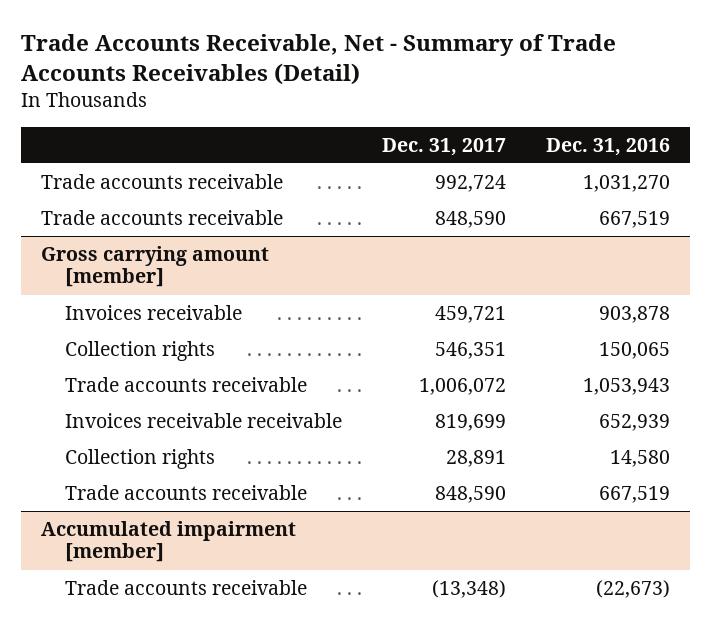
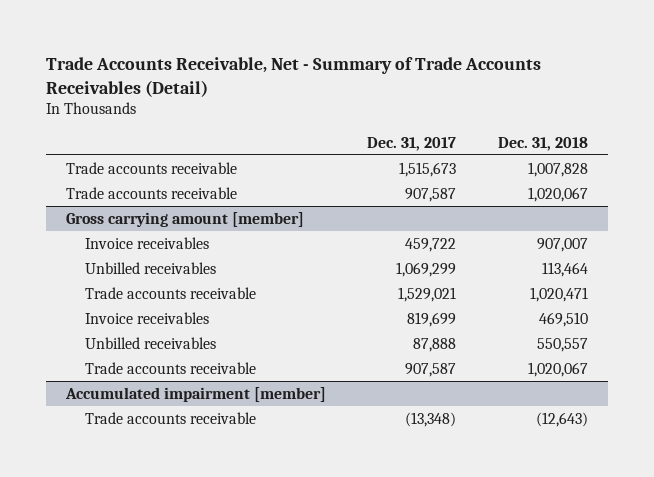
- | Dec. 31, 2017 | Dec. 31, 2016
+ | Dec. 31, 2017 | Dec. 31, 2018
- Trade accounts receivable | 992,724 | 1,031,270
- Trade accounts receivable | 848,590 | 667,519
+ Trade accounts receivable | 1,515,673 | 1,007,828
+ Trade accounts receivable | 907,587 | 1,020,067
@ Gross carrying amount [member]
- Invoices receivable | 459,721 | 903,878
- Collection rights | 546,351 | 150,065
- Trade accounts receivable | 1,006,072 | 1,053,943
- Invoices receivable receivable | 819,699 | 652,939
- Collection rights | 28,891 | 14,580
- Trade accounts receivable | 848,590 | 667,519
+ Invoice receivables | 459,722 | 907,007
+ Unbilled receivables | 1,069,299 | 113,464
+ Trade accounts receivable | 1,529,021 | 1,020,471
+ Invoice receivables | 819,699 | 469,510
+ Unbilled receivables | 87,888 | 550,557
+ Trade accounts receivable | 907,587 | 1,020,067

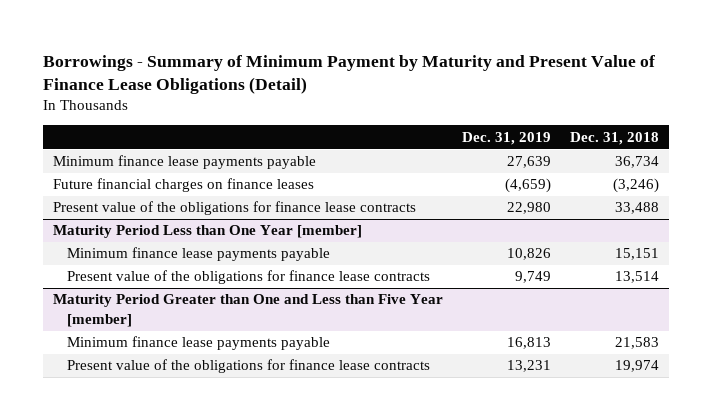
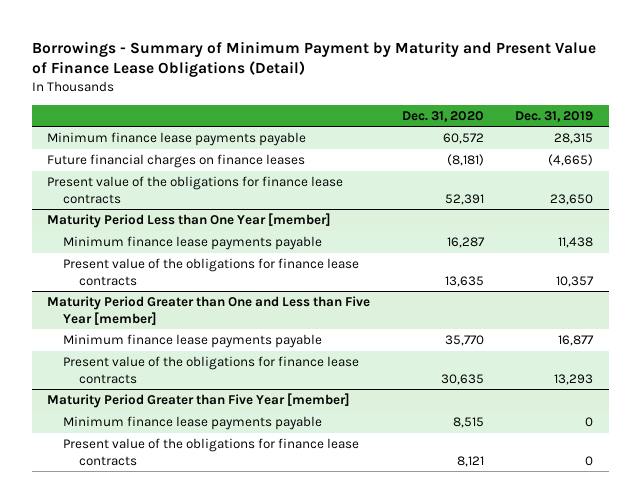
- | Dec. 31, 2019 | Dec. 31, 2018
+ | Dec. 31, 2020 | Dec. 31, 2019
- Minimum finance lease payments payable | 27,639 | 36,734
- Future financial charges on finance leases | (4,659) | (3,246)
- Present value of the obligations for finance lease contracts | 22,980 | 33,488
+ Minimum finance lease payments payable | 60,572 | 28,315
+ Future financial charges on finance leases | (8,181) | (4,665)
+ Present value of the obligations for finance lease contracts | 52,391 | 23,650
@ Maturity Period Less than One Year [member]
- Minimum finance lease payments payable | 10,826 | 15,151
- Present value of the obligations for finance lease contracts | 9,749 | 13,514
+ Minimum finance lease payments payable | 16,287 | 11,438
+ Present value of the obligations for finance lease contracts | 13,635 | 10,357
@ Maturity Period Greater than One and Less than Five Year [member]
- Minimum finance lease payments payable | 16,813 | 21,583
- Present value of the obligations for finance lease contracts | 13,231 | 19,974
+ Minimum finance lease payments payable | 35,770 | 16,877
+ Present value of the obligations for finance lease contracts | 30,635 | 13,293
+ Maturity Period Greater than Five Year [member]
+ Minimum finance lease payments payable | 8,515 | 0
+ Present value of the obligations for finance lease contracts | 8,121 | 0

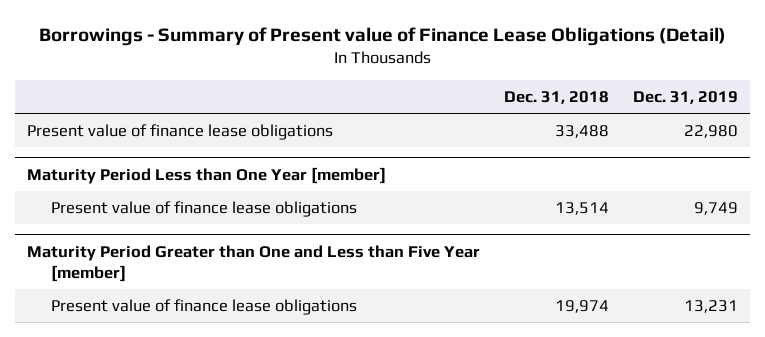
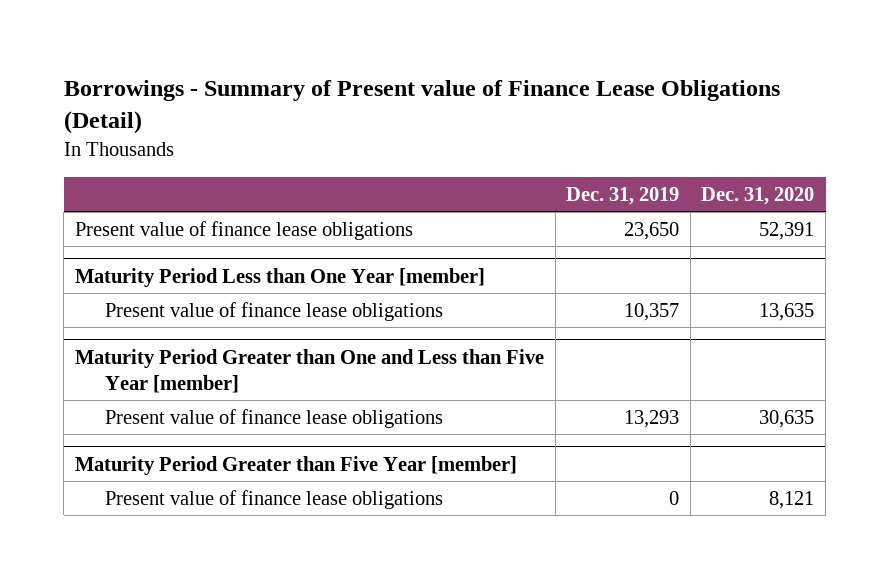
- | Dec. 31, 2018 | Dec. 31, 2019
+ | Dec. 31, 2019 | Dec. 31, 2020
- Present value of finance lease obligations | 33,488 | 22,980
+ Present value of finance lease obligations | 23,650 | 52,391
@ Maturity Period Less than One Year [member]
- Present value of finance lease obligations | 13,514 | 9,749
+ Present value of finance lease obligations | 10,357 | 13,635
@ Maturity Period Greater than One and Less than Five Year [member]
- Present value of finance lease obligations | 19,974 | 13,231
+ Present value of finance lease obligations | 13,293 | 30,635
+ Maturity Period Greater than Five Year [member]
+ Present value of finance lease obligations | 0 | 8,121

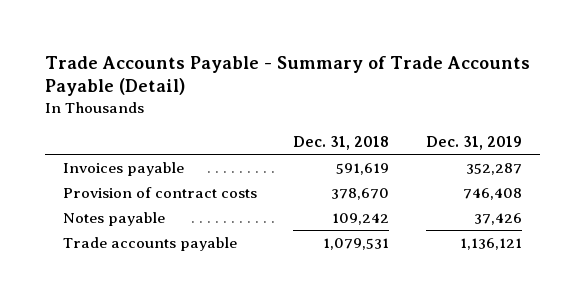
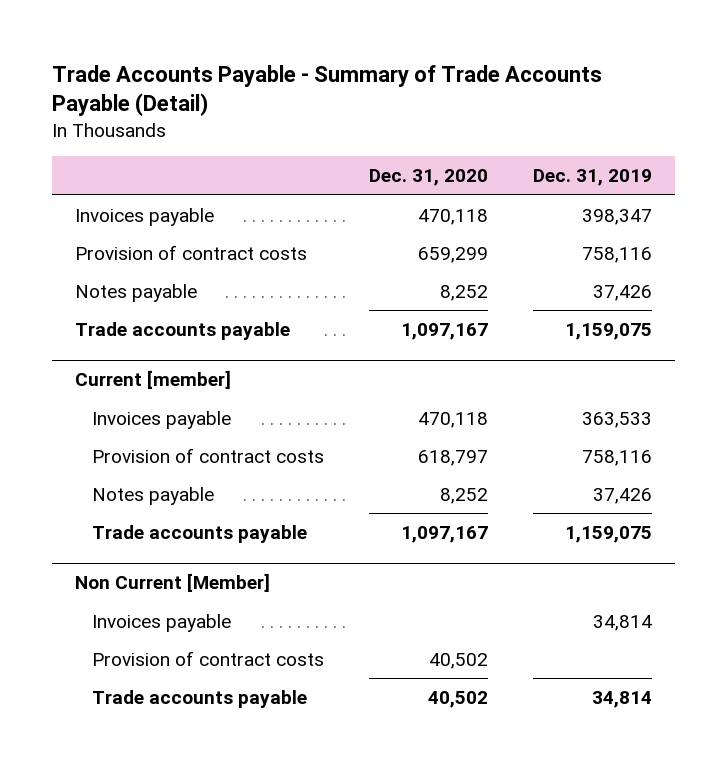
- | Dec. 31, 2018 | Dec. 31, 2019
+ | Dec. 31, 2020 | Dec. 31, 2019
- Invoices payable | 591,619 | 352,287
- Provision of contract costs | 378,670 | 746,408
+ Invoices payable | 470,118 | 398,347
+ Provision of contract costs | 659,299 | 758,116
- Trade accounts payable | 1,079,531 | 1,136,121
+ Trade accounts payable | 1,097,167 | 1,159,075
+ Current [member]
+ Invoices payable | 470,118 | 363,533
+ Provision of contract costs | 618,797 | 758,116
+ Notes payable | 8,252 | 37,426
+ Trade accounts payable | 1,097,167 | 1,159,075
+ Non Current [Member]
+ Invoices payable | | 34,814
+ Provision of contract costs | 40,502 |
+ Trade accounts payable | 40,502 | 34,814

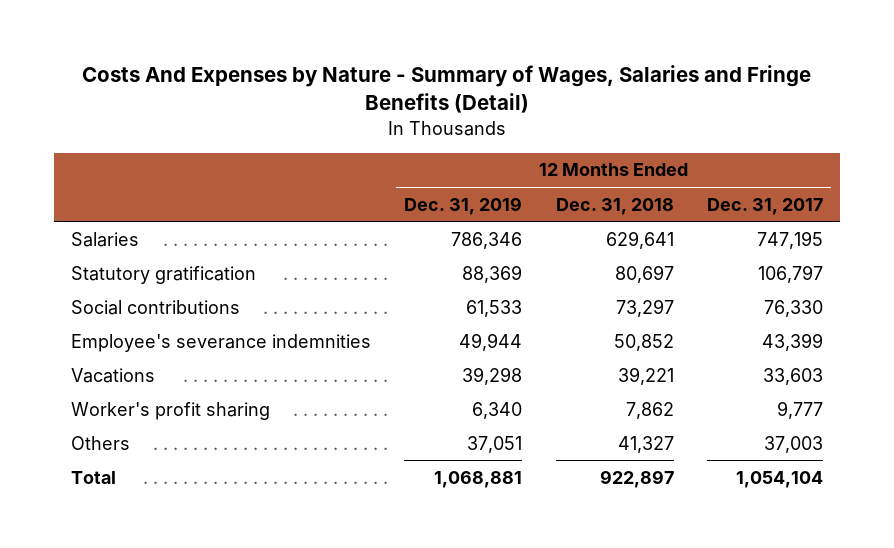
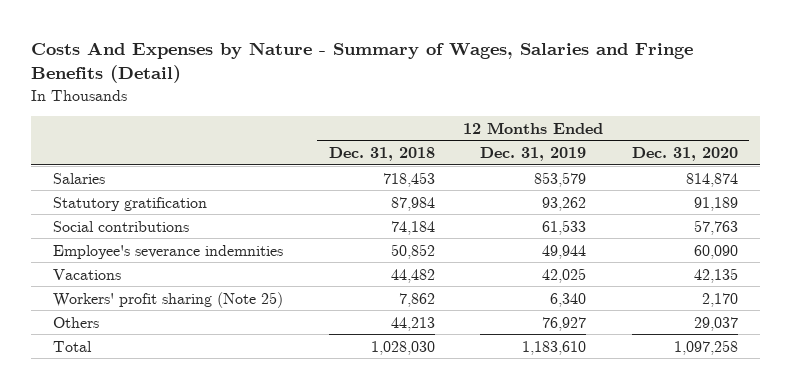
- | 12 Months Ended Dec. 31, 2019 | 12 Months Ended Dec. 31, 2018 | 12 Months Ended Dec. 31, 2017
+ | 12 Months Ended Dec. 31, 2018 | 12 Months Ended Dec. 31, 2019 | 12 Months Ended Dec. 31, 2020
- Salaries | 786,346 | 629,641 | 747,195
- Statutory gratification | 88,369 | 80,697 | 106,797
- Social contributions | 61,533 | 73,297 | 76,330
+ Salaries | 718,453 | 853,579 | 814,874
+ Statutory gratification | 87,984 | 93,262 | 91,189
+ Social contributions | 74,184 | 61,533 | 57,763
- Vacations | 39,298 | 39,221 | 33,603
- Worker's profit sharing | 6,340 | 7,862 | 9,777
- Others | 37,051 | 41,327 | 37,003
- Total | 1,068,881 | 922,897 | 1,054,104
+ Vacations | 44,482 | 42,025 | 42,135
+ Workers' profit sharing (Note 25) | 7,862 | 6,340 | 2,170
+ Others | 44,213 | 76,927 | 29,037
+ Total | 1,028,030 | 1,183,610 | 1,097,258

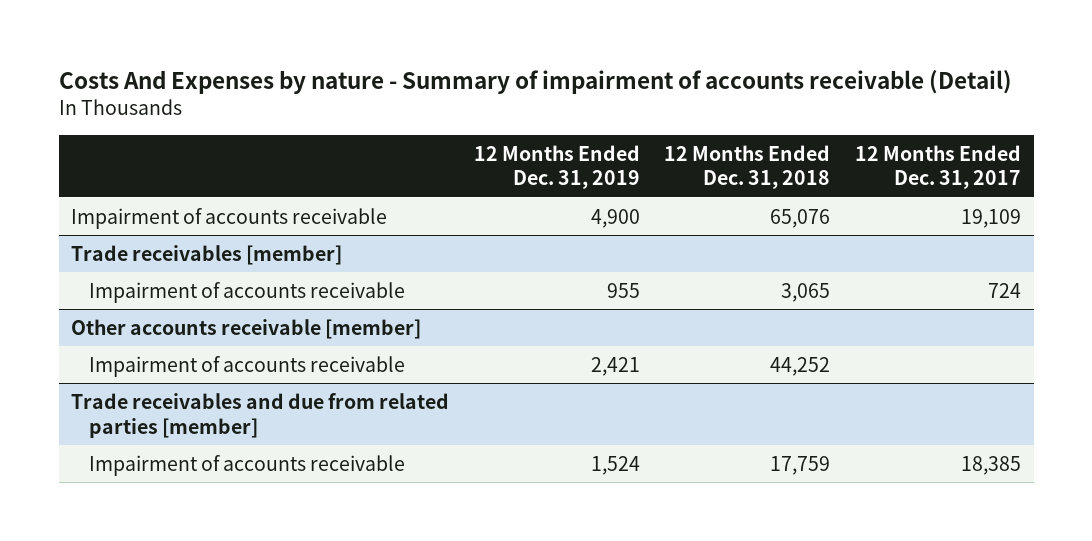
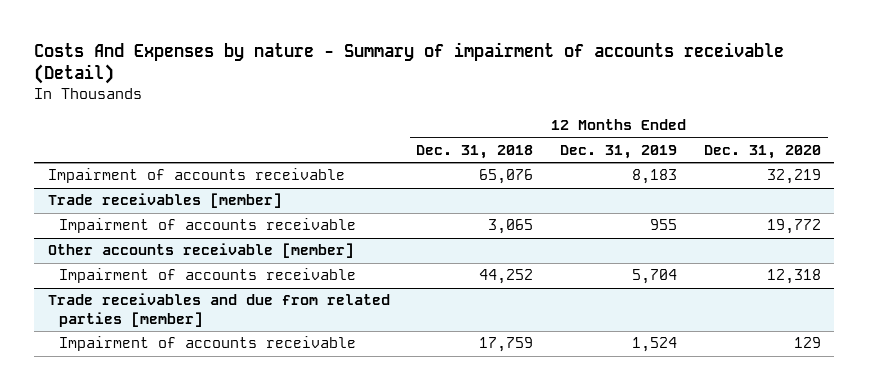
- | 12 Months Ended Dec. 31, 2019 | 12 Months Ended Dec. 31, 2018 | 12 Months Ended Dec. 31, 2017
+ | 12 Months Ended Dec. 31, 2018 | 12 Months Ended Dec. 31, 2019 | 12 Months Ended Dec. 31, 2020
- Impairment of accounts receivable | 4,900 | 65,076 | 19,109
+ Impairment of accounts receivable | 65,076 | 8,183 | 32,219
@ Other accounts receivable [member]
- Impairment of accounts receivable | 2,421 | 44,252 |
+ Impairment of accounts receivable | 44,252 | 5,704 | 12,318

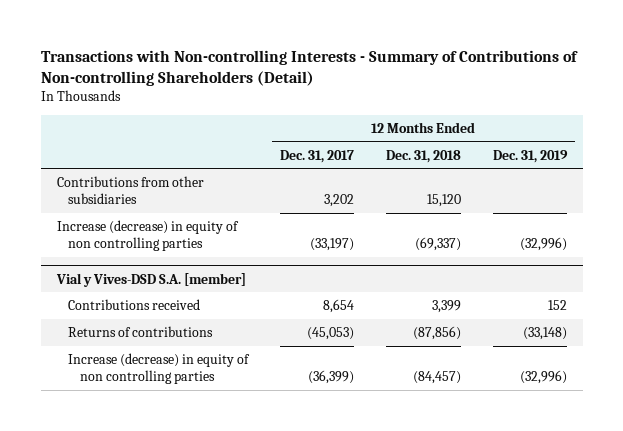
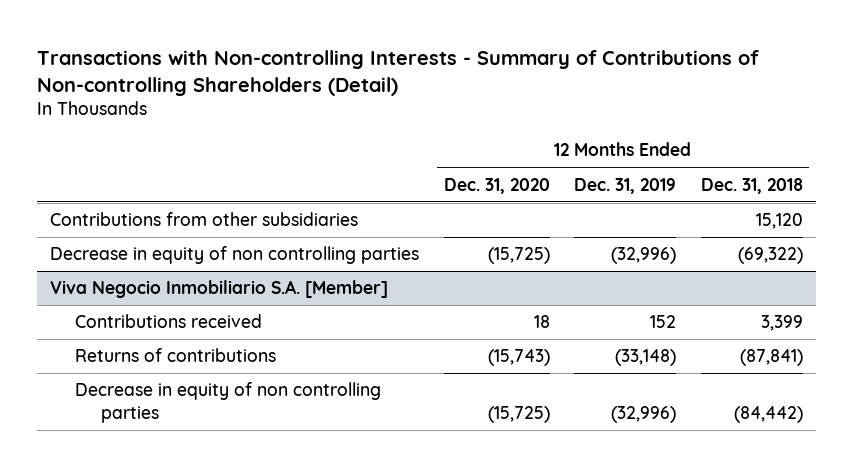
- | 12 Months Ended Dec. 31, 2017 | 12 Months Ended Dec. 31, 2018 | 12 Months Ended Dec. 31, 2019
+ | 12 Months Ended Dec. 31, 2020 | 12 Months Ended Dec. 31, 2019 | 12 Months Ended Dec. 31, 2018
- Increase (decrease) in equity of non controlling parties | (33,197) | (69,337) | (32,996)
- Vial y Vives-DSD S.A. [member]
+ Decrease in equity of non controlling parties | (15,725) | (32,996) | (69,322)
+ Viva Negocio Inmobiliario S.A. [Member]
- Returns of contributions | (45,053) | (87,856) | (33,148)
- Increase (decrease) in equity of non controlling parties | (36,399) | (84,457) | (32,996)
+ Returns of contributions | (15,743) | (33,148) | (87,841)
+ Decrease in equity of non controlling parties | (15,725) | (32,996) | (84,442)

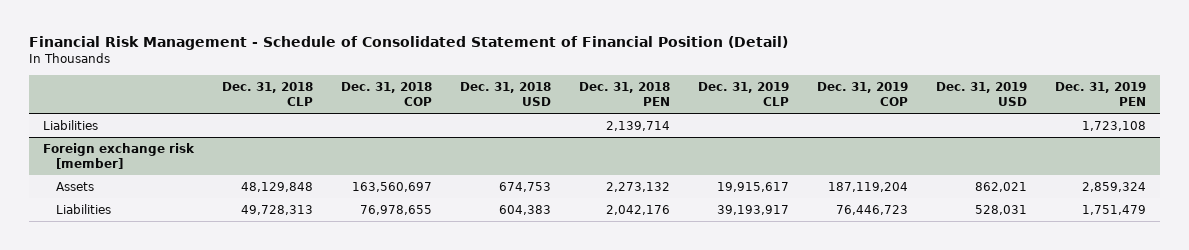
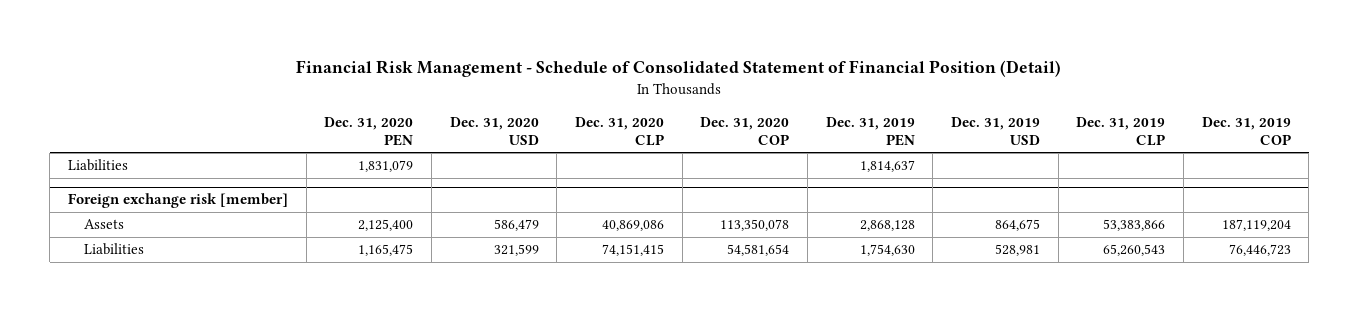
- | Dec. 31, 2018 CLP | Dec. 31, 2018 COP | Dec. 31, 2018 USD | Dec. 31, 2018 PEN | Dec. 31, 2019 CLP | Dec. 31, 2019 COP | Dec. 31, 2019 USD | Dec. 31, 2019 PEN
+ | Dec. 31, 2020 PEN | Dec. 31, 2020 USD | Dec. 31, 2020 CLP | Dec. 31, 2020 COP | Dec. 31, 2019 PEN | Dec. 31, 2019 USD | Dec. 31, 2019 CLP | Dec. 31, 2019 COP
- Liabilities | | | | 2,139,714 | | | | 1,723,108
+ Liabilities | 1,831,079 | | | | 1,814,637 | | |
@ Foreign exchange risk [member]
- Assets | 48,129,848 | 163,560,697 | 674,753 | 2,273,132 | 19,915,617 | 187,119,204 | 862,021 | 2,859,324
- Liabilities | 49,728,313 | 76,978,655 | 604,383 | 2,042,176 | 39,193,917 | 76,446,723 | 528,031 | 1,751,479
+ Assets | 2,125,400 | 586,479 | 40,869,086 | 113,350,078 | 2,868,128 | 864,675 | 53,383,866 | 187,119,204
+ Liabilities | 1,165,475 | 321,599 | 74,151,415 | 54,581,654 | 1,754,630 | 528,981 | 65,260,543 | 76,446,723

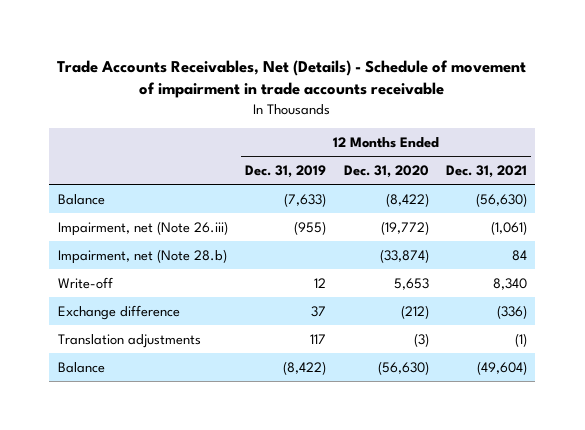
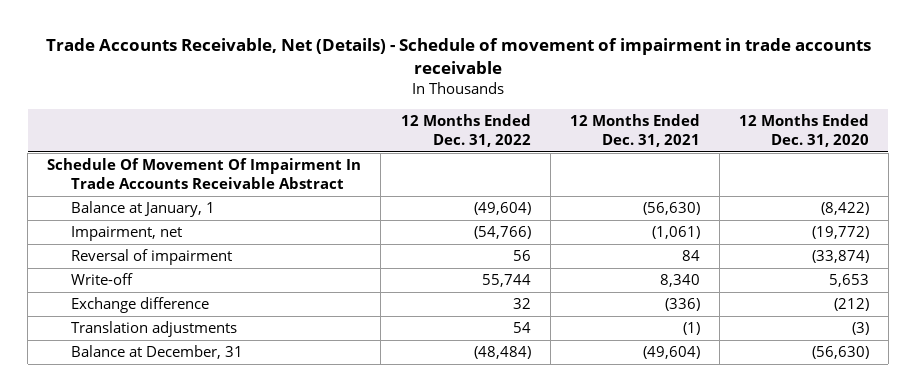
- Trade Accounts Receivables, Net (Details) - Schedule of movement of impairment in trade accounts receivable
+ Trade Accounts Receivable, Net (Details) - Schedule of movement of impairment in trade accounts receivable
- | 12 Months Ended Dec. 31, 2019 | 12 Months Ended Dec. 31, 2020 | 12 Months Ended Dec. 31, 2021
+ | 12 Months Ended Dec. 31, 2022 | 12 Months Ended Dec. 31, 2021 | 12 Months Ended Dec. 31, 2020
- Balance | (7,633) | (8,422) | (56,630)
- Impairment, net (Note 26.iii) | (955) | (19,772) | (1,061)
- Impairment, net (Note 28.b) | | (33,874) | 84
+ Schedule Of Movement Of Impairment In Trade Accounts Receivable Abstract
+ Balance at January, 1 | (49,604) | (56,630) | (8,422)
+ Impairment, net | (54,766) | (1,061) | (19,772)
+ Reversal of impairment | 56 | 84 | (33,874)
- Balance | (8,422) | (56,630) | (49,604)
+ Balance at December, 31 | (48,484) | (49,604) | (56,630)

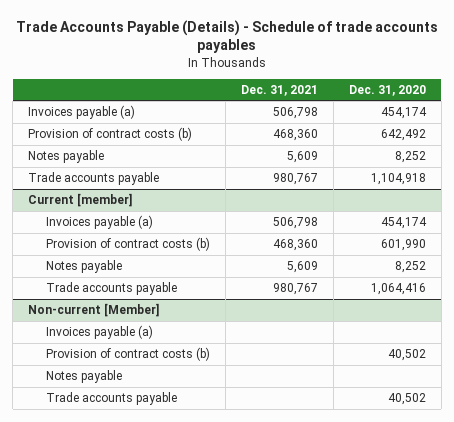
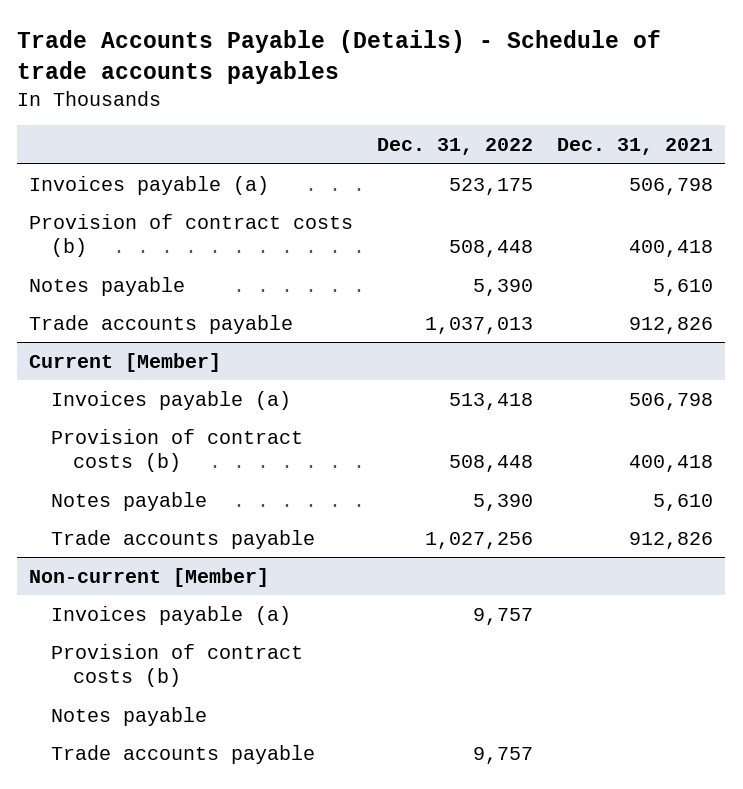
- | Dec. 31, 2021 | Dec. 31, 2020
+ | Dec. 31, 2022 | Dec. 31, 2021
- Provision of contract costs (b) | 468,360 | 642,492
- Notes payable | 5,609 | 8,252
- Trade accounts payable | 980,767 | 1,104,918
- Current [member]
+ Provision of contract costs (b) | 508,448 | 400,418
+ Notes payable | 5,390 | 5,610
+ Trade accounts payable | 1,037,013 | 912,826
+ Current [Member]
- Provision of contract costs (b) | 468,360 | 601,990
- Notes payable | 5,609 | 8,252
- Trade accounts payable | 980,767 | 1,064,416
+ Provision of contract costs (b) | 508,448 | 400,418
+ Notes payable | 5,390 | 5,610
+ Trade accounts payable | 1,027,256 | 912,826

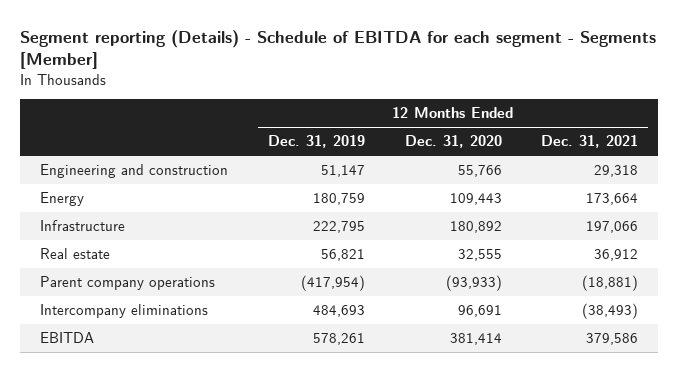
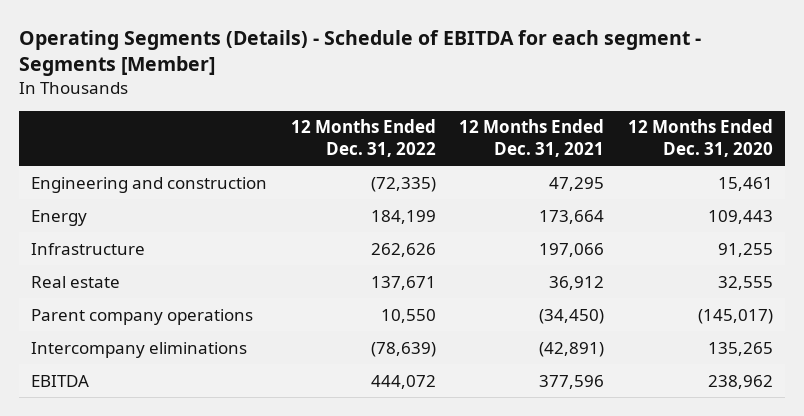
- Segment reporting (Details) - Schedule of EBITDA for each segment - Segments [Member]
+ Operating Segments (Details) - Schedule of EBITDA for each segment - Segments [Member]
- | 12 Months Ended Dec. 31, 2019 | 12 Months Ended Dec. 31, 2020 | 12 Months Ended Dec. 31, 2021
+ | 12 Months Ended Dec. 31, 2022 | 12 Months Ended Dec. 31, 2021 | 12 Months Ended Dec. 31, 2020
- Engineering and construction | 51,147 | 55,766 | 29,318
+ Engineering and construction | (72,335) | 47,295 | 15,461
- Infrastructure | 222,795 | 180,892 | 197,066
+ Infrastructure | 262,626 | 197,066 | 91,255
- Parent company operations | (417,954) | (93,933) | (18,881)
- Intercompany eliminations | 484,693 | 96,691 | (38,493)
- EBITDA | 578,261 | 381,414 | 379,586
+ Parent company operations | 10,550 | (34,450) | (145,017)
+ Intercompany eliminations | (78,639) | (42,891) | 135,265
+ EBITDA | 444,072 | 377,596 | 238,962

